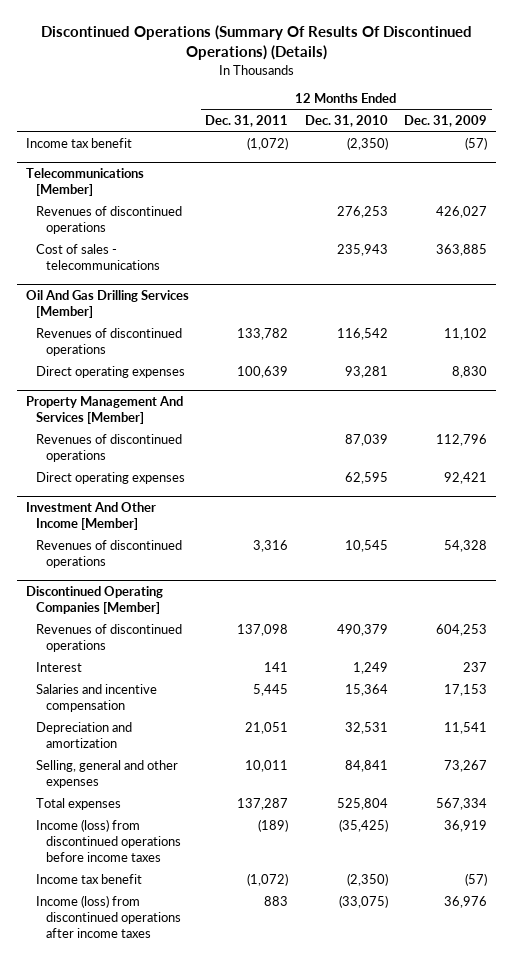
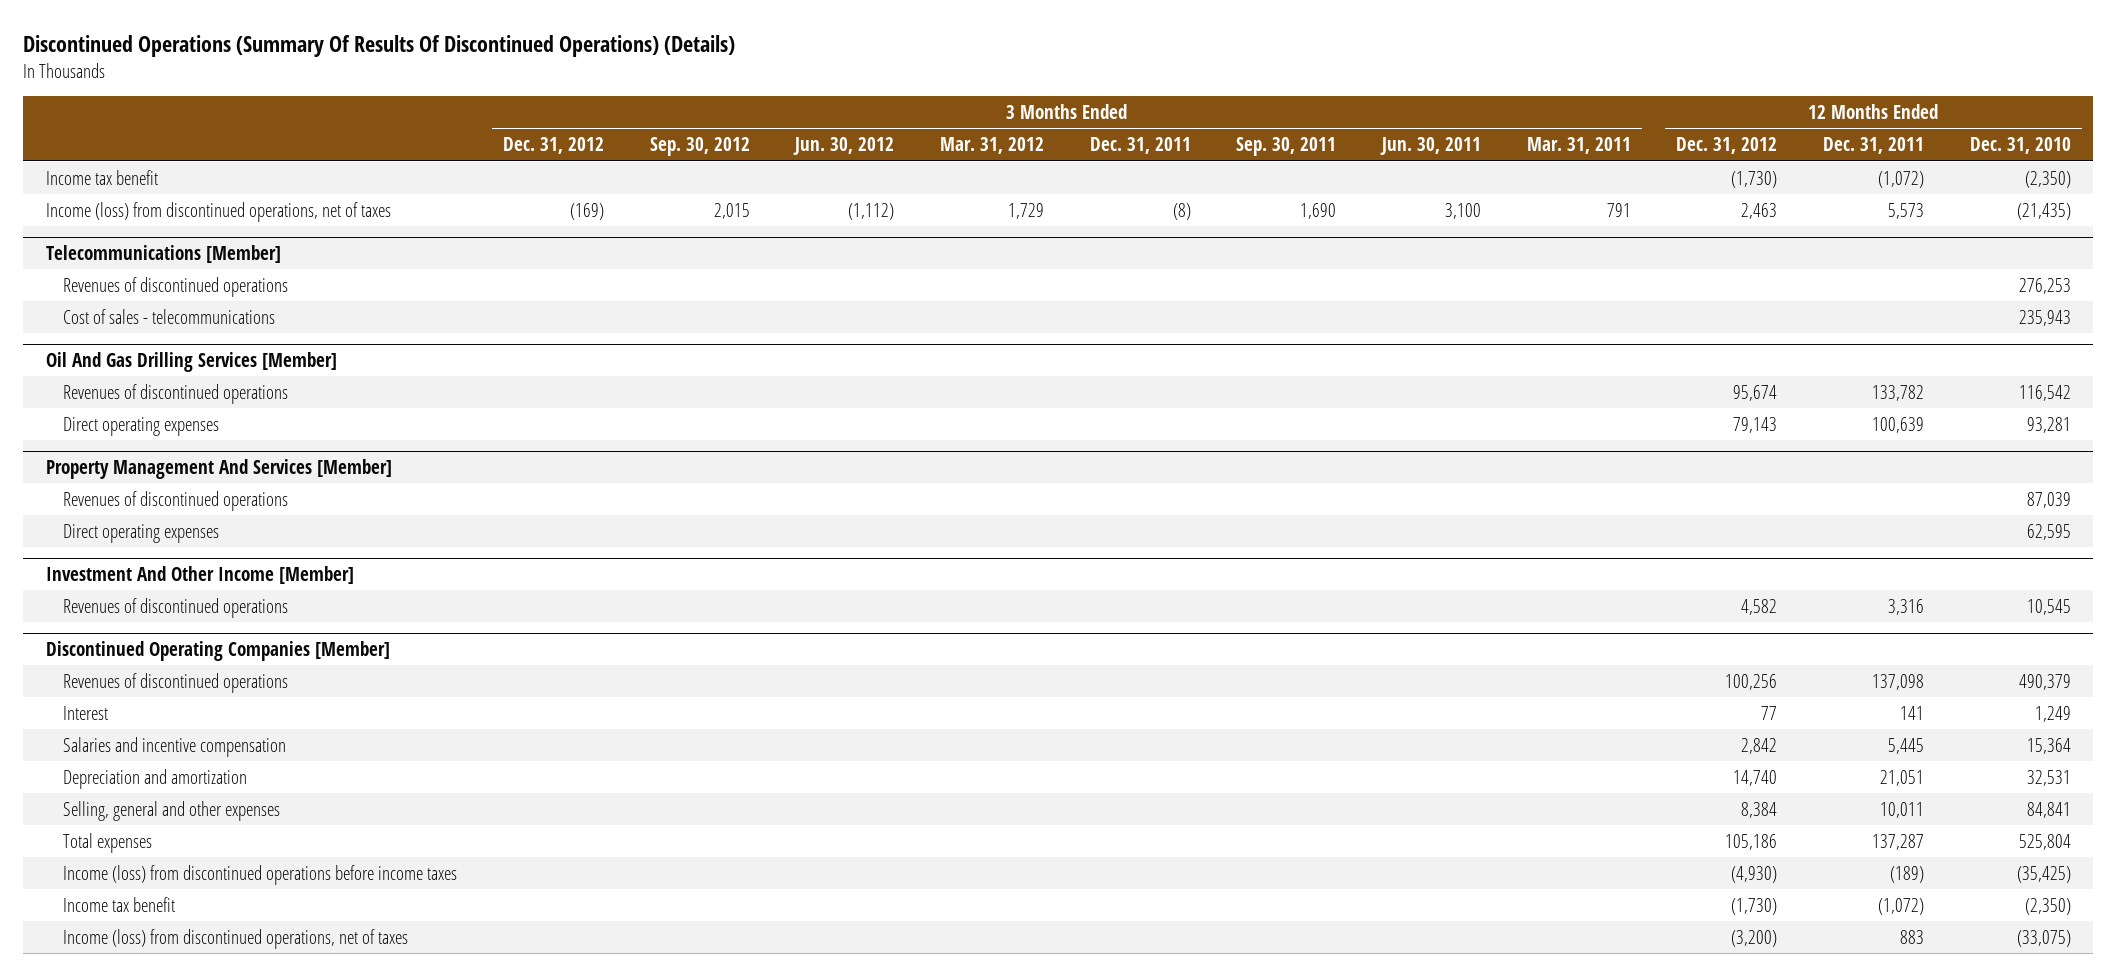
- | 12 Months Ended Dec. 31, 2011 | 12 Months Ended Dec. 31, 2010 | 12 Months Ended Dec. 31, 2009
+ | 3 Months Ended Dec. 31, 2012 | 3 Months Ended Sep. 30, 2012 | 3 Months Ended Jun. 30, 2012 | 3 Months Ended Mar. 31, 2012 | 3 Months Ended Dec. 31, 2011 | 3 Months Ended Sep. 30, 2011 | 3 Months Ended Jun. 30, 2011 | 3 Months Ended Mar. 31, 2011 | 12 Months Ended Dec. 31, 2012 | 12 Months Ended Dec. 31, 2011 | 12 Months Ended Dec. 31, 2010
+ Income (loss) from discontinued operations, net of taxes | (169) | 2,015 | (1,112) | 1,729 | (8) | 1,690 | 3,100 | 791 | 2,463 | 5,573 | (21,435)
@ Discontinued Operating Companies [Member]
- Income (loss) from discontinued operations after income taxes | 883 | (33,075) | 36,976
+ Income (loss) from discontinued operations, net of taxes | | | | | | | | | (3,200) | 883 | (33,075)

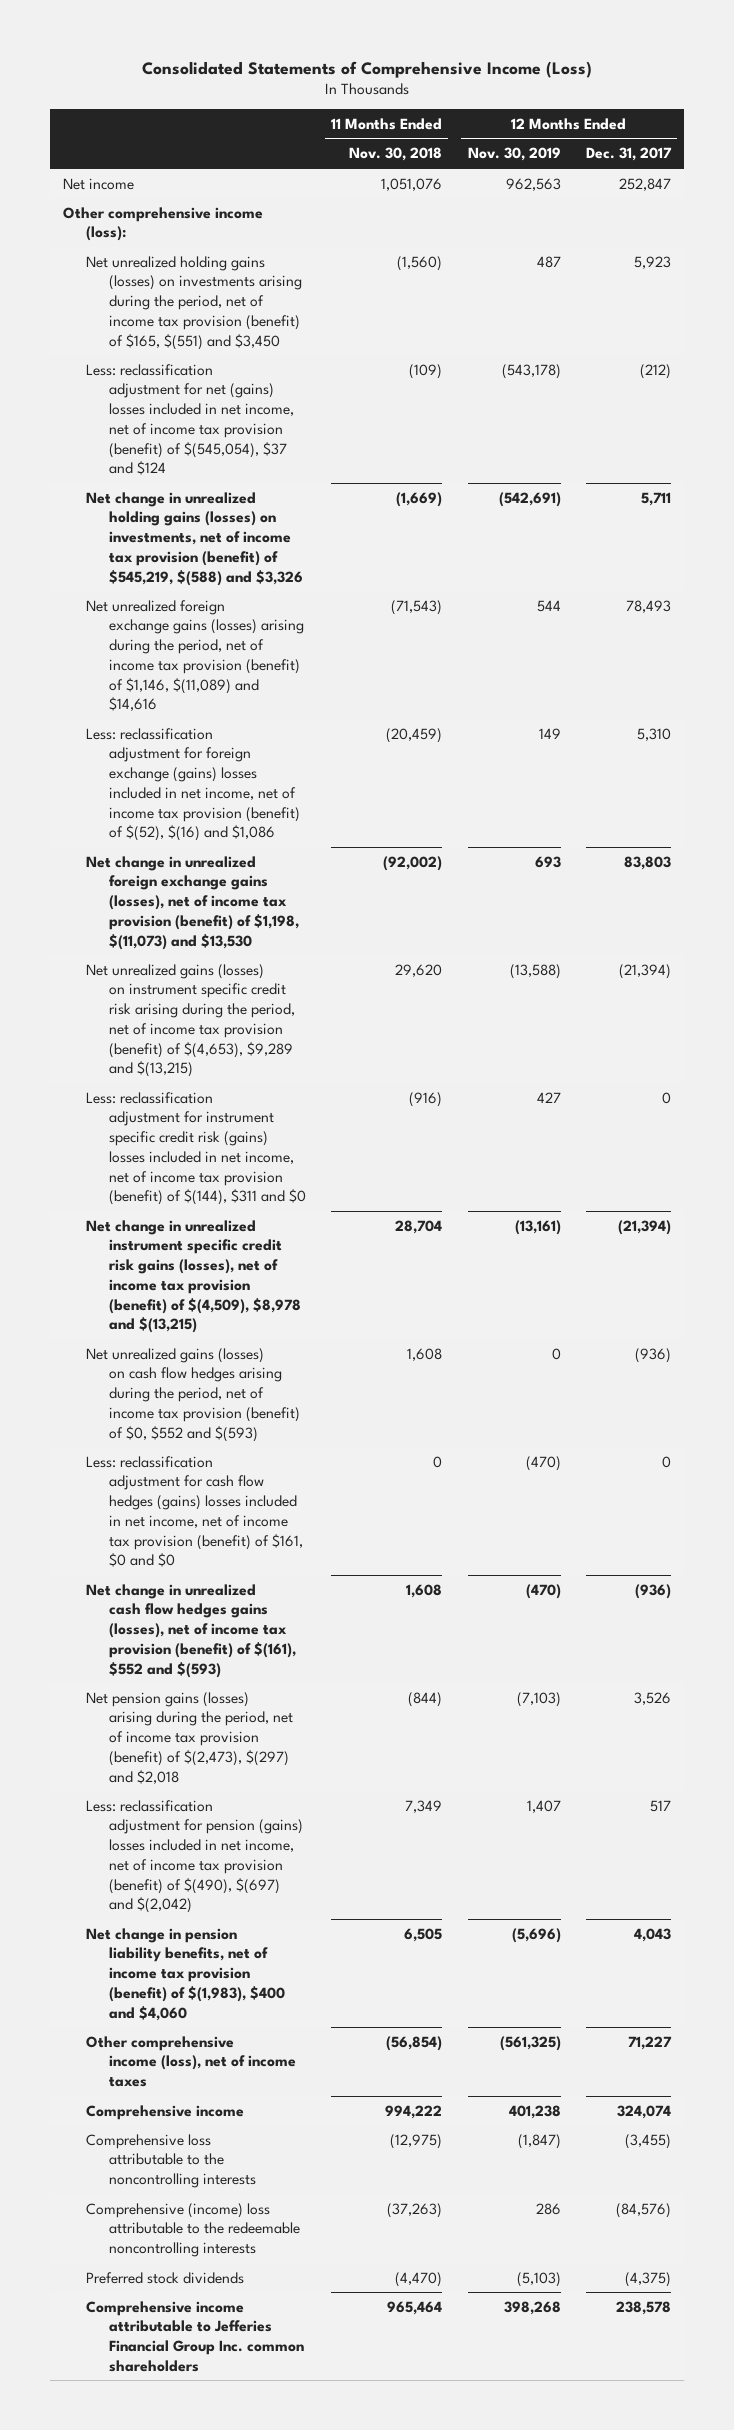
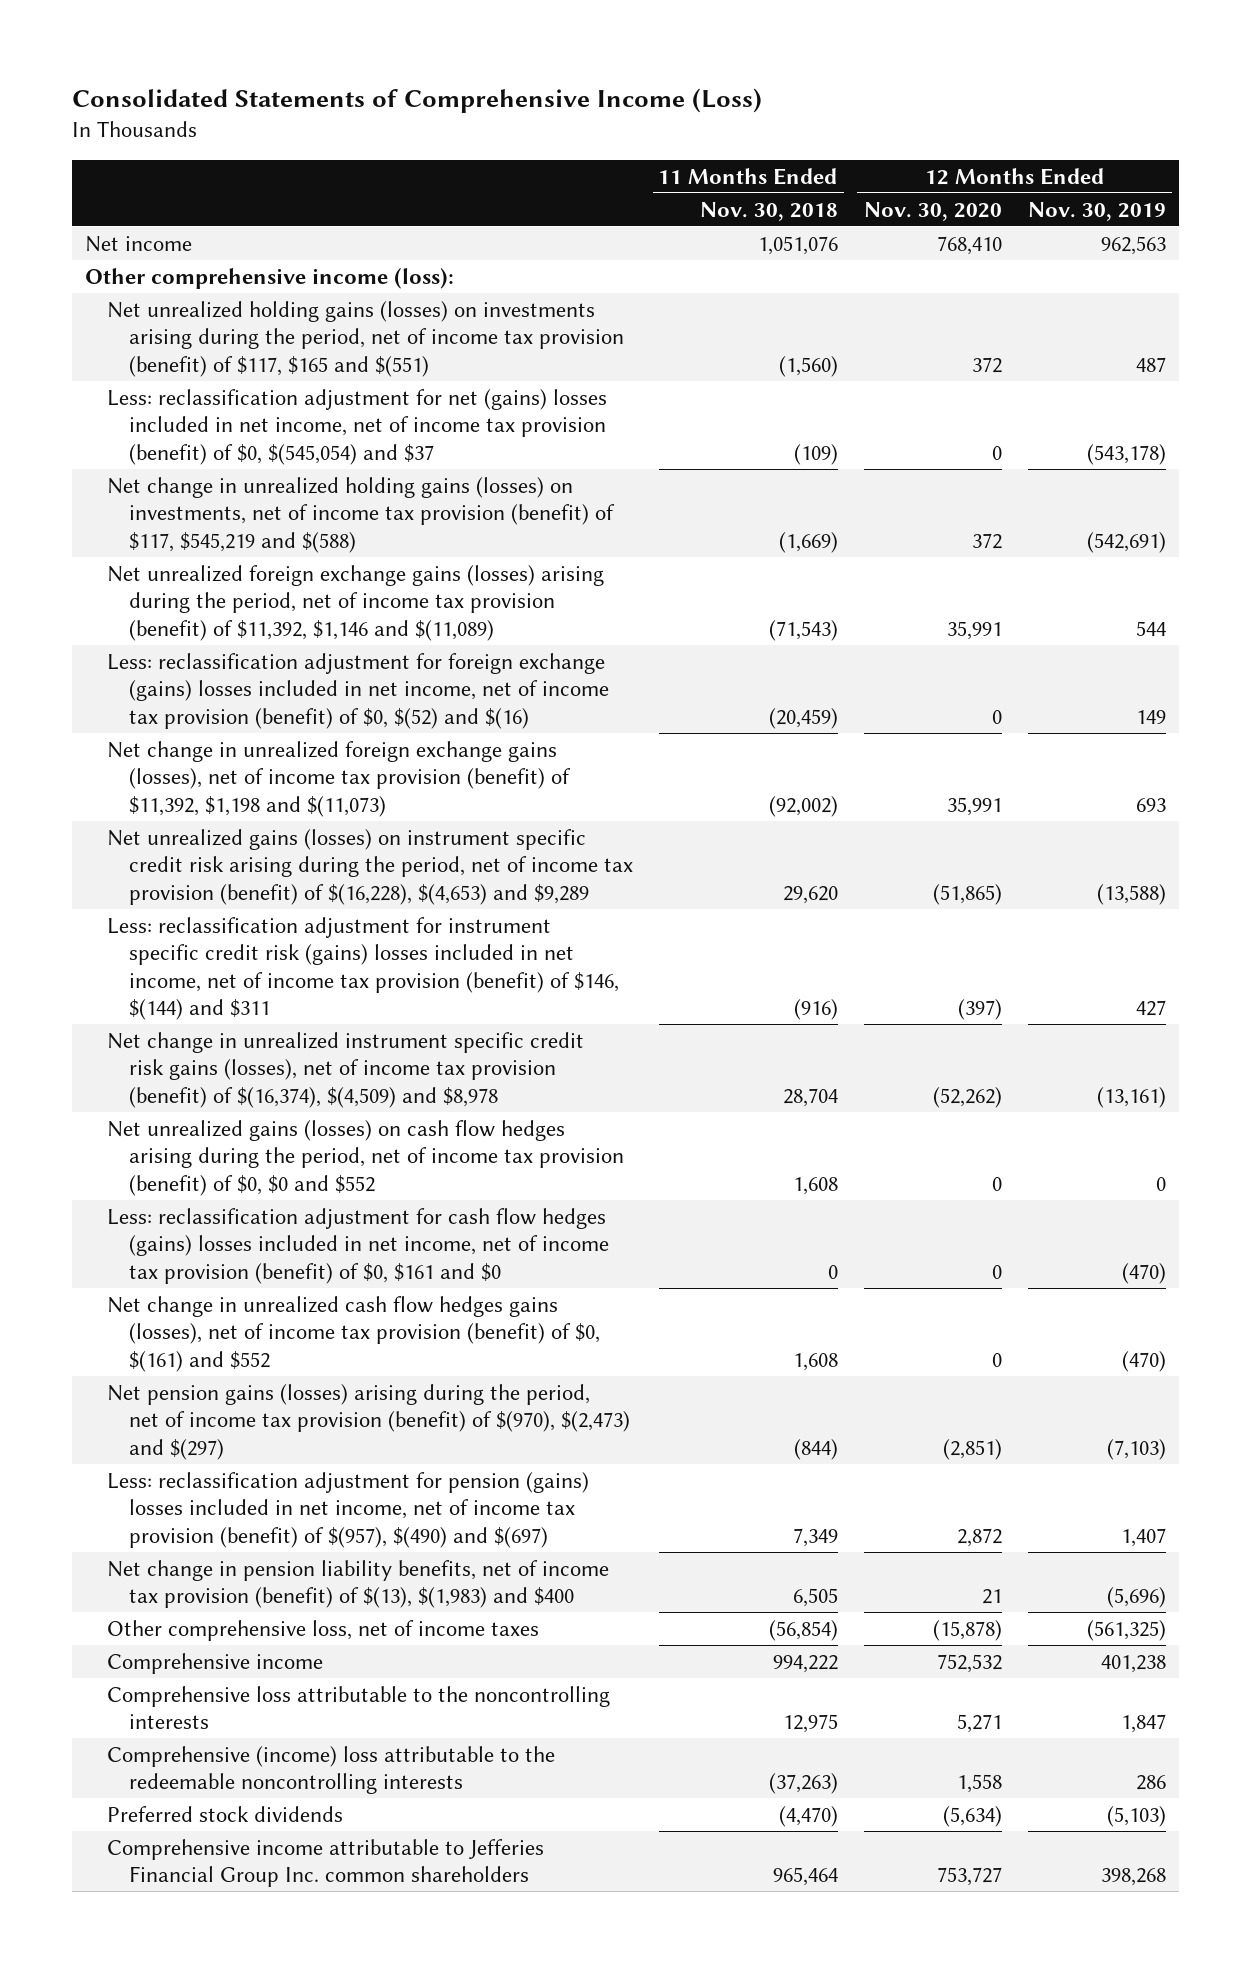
- | 11 Months Ended Nov. 30, 2018 | 12 Months Ended Nov. 30, 2019 | 12 Months Ended Dec. 31, 2017
+ | 11 Months Ended Nov. 30, 2018 | 12 Months Ended Nov. 30, 2020 | 12 Months Ended Nov. 30, 2019
- Net unrealized holding gains (losses) on investments arising during the period, net of income tax provision (benefit) of $165, $(551) and $3,450 | (1,560) | 487 | 5,923
- Less: reclassification adjustment for net (gains) losses included in net income, net of income tax provision (benefit) of $(545,054), $37 and $124 | (109) | (543,178) | (212)
- Net change in unrealized holding gains (losses) on investments, net of income tax provision (benefit) of $545,219, $(588) and $3,326 | (1,669) | (542,691) | 5,711
- Net unrealized foreign exchange gains (losses) arising during the period, net of income tax provision (benefit) of $1,146, $(11,089) and $14,616 | (71,543) | 544 | 78,493
- Less: reclassification adjustment for foreign exchange (gains) losses included in net income, net of income tax provision (benefit) of $(52), $(16) and $1,086 | (20,459) | 149 | 5,310
- Net change in unrealized foreign exchange gains (losses), net of income tax provision (benefit) of $1,198, $(11,073) and $13,530 | (92,002) | 693 | 83,803
- Net unrealized gains (losses) on instrument specific credit risk arising during the period, net of income tax provision (benefit) of $(4,653), $9,289 and $(13,215) | 29,620 | (13,588) | (21,394)
- Less: reclassification adjustment for instrument specific credit risk (gains) losses included in net income, net of income tax provision (benefit) of $(144), $311 and $0 | (916) | 427 | 0
- Net change in unrealized instrument specific credit risk gains (losses), net of income tax provision (benefit) of $(4,509), $8,978 and $(13,215) | 28,704 | (13,161) | (21,394)
- Net unrealized gains (losses) on cash flow hedges arising during the period, net of income tax provision (benefit) of $0, $552 and $(593) | 1,608 | 0 | (936)
- Less: reclassification adjustment for cash flow hedges (gains) losses included in net income, net of income tax provision (benefit) of $161, $0 and $0 | 0 | (470) | 0
- Net change in unrealized cash flow hedges gains (losses), net of income tax provision (benefit) of $(161), $552 and $(593) | 1,608 | (470) | (936)
- Net pension gains (losses) arising during the period, net of income tax provision (benefit) of $(2,473), $(297) and $2,018 | (844) | (7,103) | 3,526
- Less: reclassification adjustment for pension (gains) losses included in net income, net of income tax provision (benefit) of $(490), $(697) and $(2,042) | 7,349 | 1,407 | 517
- Net change in pension liability benefits, net of income tax provision (benefit) of $(1,983), $400 and $4,060 | 6,505 | (5,696) | 4,043
- Other comprehensive income (loss), net of income taxes | (56,854) | (561,325) | 71,227
+ Net unrealized holding gains (losses) on investments arising during the period, net of income tax provision (benefit) of $117, $165 and $(551) | (1,560) | 372 | 487
+ Less: reclassification adjustment for net (gains) losses included in net income, net of income tax provision (benefit) of $0, $(545,054) and $37 | (109) | 0 | (543,178)
+ Net change in unrealized holding gains (losses) on investments, net of income tax provision (benefit) of $117, $545,219 and $(588) | (1,669) | 372 | (542,691)
+ Net unrealized foreign exchange gains (losses) arising during the period, net of income tax provision (benefit) of $11,392, $1,146 and $(11,089) | (71,543) | 35,991 | 544
+ Less: reclassification adjustment for foreign exchange (gains) losses included in net income, net of income tax provision (benefit) of $0, $(52) and $(16) | (20,459) | 0 | 149
+ Net change in unrealized foreign exchange gains (losses), net of income tax provision (benefit) of $11,392, $1,198 and $(11,073) | (92,002) | 35,991 | 693
+ Net unrealized gains (losses) on instrument specific credit risk arising during the period, net of income tax provision (benefit) of $(16,228), $(4,653) and $9,289 | 29,620 | (51,865) | (13,588)
+ Less: reclassification adjustment for instrument specific credit risk (gains) losses included in net income, net of income tax provision (benefit) of $146, $(144) and $311 | (916) | (397) | 427
+ Net change in unrealized instrument specific credit risk gains (losses), net of income tax provision (benefit) of $(16,374), $(4,509) and $8,978 | 28,704 | (52,262) | (13,161)
+ Net unrealized gains (losses) on cash flow hedges arising during the period, net of income tax provision (benefit) of $0, $0 and $552 | 1,608 | 0 | 0
+ Less: reclassification adjustment for cash flow hedges (gains) losses included in net income, net of income tax provision (benefit) of $0, $161 and $0 | 0 | 0 | (470)
+ Net change in unrealized cash flow hedges gains (losses), net of income tax provision (benefit) of $0, $(161) and $552 | 1,608 | 0 | (470)
+ Net pension gains (losses) arising during the period, net of income tax provision (benefit) of $(970), $(2,473) and $(297) | (844) | (2,851) | (7,103)
+ Less: reclassification adjustment for pension (gains) losses included in net income, net of income tax provision (benefit) of $(957), $(490) and $(697) | 7,349 | 2,872 | 1,407
+ Net change in pension liability benefits, net of income tax provision (benefit) of $(13), $(1,983) and $400 | 6,505 | 21 | (5,696)
+ Other comprehensive loss, net of income taxes | (56,854) | (15,878) | (561,325)
- Comprehensive loss attributable to the noncontrolling interests | (12,975) | (1,847) | (3,455)
+ Comprehensive loss attributable to the noncontrolling interests | 12,975 | 5,271 | 1,847

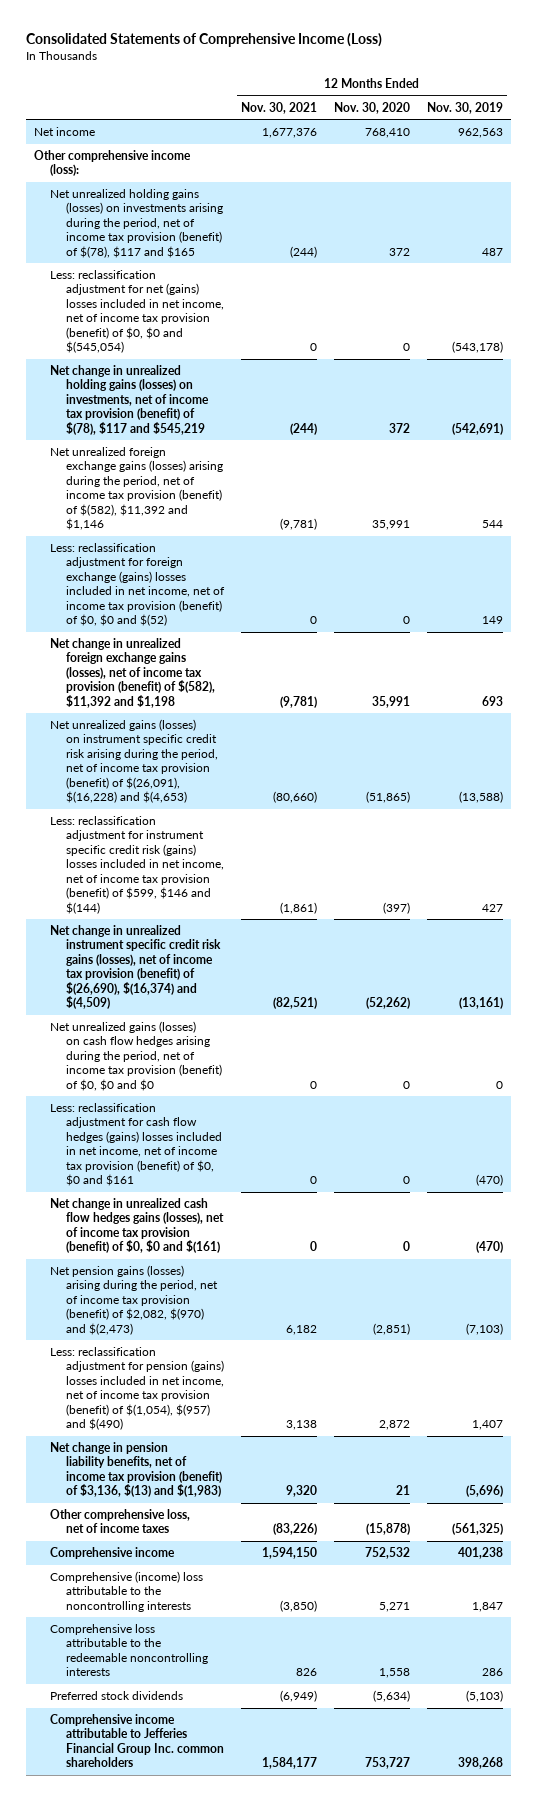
- | 11 Months Ended Nov. 30, 2018 | 12 Months Ended Nov. 30, 2020 | 12 Months Ended Nov. 30, 2019
+ | 12 Months Ended Nov. 30, 2021 | 12 Months Ended Nov. 30, 2020 | 12 Months Ended Nov. 30, 2019
- Net unrealized holding gains (losses) on investments arising during the period, net of income tax provision (benefit) of $117, $165 and $(551) | (1,560) | 372 | 487
- Less: reclassification adjustment for net (gains) losses included in net income, net of income tax provision (benefit) of $0, $(545,054) and $37 | (109) | 0 | (543,178)
- Net change in unrealized holding gains (losses) on investments, net of income tax provision (benefit) of $117, $545,219 and $(588) | (1,669) | 372 | (542,691)
- Net unrealized foreign exchange gains (losses) arising during the period, net of income tax provision (benefit) of $11,392, $1,146 and $(11,089) | (71,543) | 35,991 | 544
- Less: reclassification adjustment for foreign exchange (gains) losses included in net income, net of income tax provision (benefit) of $0, $(52) and $(16) | (20,459) | 0 | 149
- Net change in unrealized foreign exchange gains (losses), net of income tax provision (benefit) of $11,392, $1,198 and $(11,073) | (92,002) | 35,991 | 693
- Net unrealized gains (losses) on instrument specific credit risk arising during the period, net of income tax provision (benefit) of $(16,228), $(4,653) and $9,289 | 29,620 | (51,865) | (13,588)
- Less: reclassification adjustment for instrument specific credit risk (gains) losses included in net income, net of income tax provision (benefit) of $146, $(144) and $311 | (916) | (397) | 427
- Net change in unrealized instrument specific credit risk gains (losses), net of income tax provision (benefit) of $(16,374), $(4,509) and $8,978 | 28,704 | (52,262) | (13,161)
- Net unrealized gains (losses) on cash flow hedges arising during the period, net of income tax provision (benefit) of $0, $0 and $552 | 1,608 | 0 | 0
- Less: reclassification adjustment for cash flow hedges (gains) losses included in net income, net of income tax provision (benefit) of $0, $161 and $0 | 0 | 0 | (470)
- Net change in unrealized cash flow hedges gains (losses), net of income tax provision (benefit) of $0, $(161) and $552 | 1,608 | 0 | (470)
- Net pension gains (losses) arising during the period, net of income tax provision (benefit) of $(970), $(2,473) and $(297) | (844) | (2,851) | (7,103)
- Less: reclassification adjustment for pension (gains) losses included in net income, net of income tax provision (benefit) of $(957), $(490) and $(697) | 7,349 | 2,872 | 1,407
- Net change in pension liability benefits, net of income tax provision (benefit) of $(13), $(1,983) and $400 | 6,505 | 21 | (5,696)
+ Net unrealized holding gains (losses) on investments arising during the period, net of income tax provision (benefit) of $(78), $117 and $165 | (244) | 372 | 487
+ Less: reclassification adjustment for net (gains) losses included in net income, net of income tax provision (benefit) of $0, $0 and $(545,054) | 0 | 0 | (543,178)
+ Net change in unrealized holding gains (losses) on investments, net of income tax provision (benefit) of $(78), $117 and $545,219 | (244) | 372 | (542,691)
+ Net unrealized foreign exchange gains (losses) arising during the period, net of income tax provision (benefit) of $(582), $11,392 and $1,146 | (9,781) | 35,991 | 544
+ Less: reclassification adjustment for foreign exchange (gains) losses included in net income, net of income tax provision (benefit) of $0, $0 and $(52) | 0 | 0 | 149
+ Net change in unrealized foreign exchange gains (losses), net of income tax provision (benefit) of $(582), $11,392 and $1,198 | (9,781) | 35,991 | 693
+ Net unrealized gains (losses) on instrument specific credit risk arising during the period, net of income tax provision (benefit) of $(26,091), $(16,228) and $(4,653) | (80,660) | (51,865) | (13,588)
+ Less: reclassification adjustment for instrument specific credit risk (gains) losses included in net income, net of income tax provision (benefit) of $599, $146 and $(144) | (1,861) | (397) | 427
+ Net change in unrealized instrument specific credit risk gains (losses), net of income tax provision (benefit) of $(26,690), $(16,374) and $(4,509) | (82,521) | (52,262) | (13,161)
+ Net unrealized gains (losses) on cash flow hedges arising during the period, net of income tax provision (benefit) of $0, $0 and $0 | 0 | 0 | 0
+ Less: reclassification adjustment for cash flow hedges (gains) losses included in net income, net of income tax provision (benefit) of $0, $0 and $161 | 0 | 0 | (470)
+ Net change in unrealized cash flow hedges gains (losses), net of income tax provision (benefit) of $0, $0 and $(161) | 0 | 0 | (470)
+ Net pension gains (losses) arising during the period, net of income tax provision (benefit) of $2,082, $(970) and $(2,473) | 6,182 | (2,851) | (7,103)
+ Less: reclassification adjustment for pension (gains) losses included in net income, net of income tax provision (benefit) of $(1,054), $(957) and $(490) | 3,138 | 2,872 | 1,407
+ Net change in pension liability benefits, net of income tax provision (benefit) of $3,136, $(13) and $(1,983) | 9,320 | 21 | (5,696)
- Comprehensive loss attributable to the noncontrolling interests | 12,975 | 5,271 | 1,847
- Comprehensive (income) loss attributable to the redeemable noncontrolling interests | (37,263) | 1,558 | 286
+ Comprehensive (income) loss attributable to the noncontrolling interests | (3,850) | 5,271 | 1,847
+ Comprehensive loss attributable to the redeemable noncontrolling interests | 826 | 1,558 | 286

